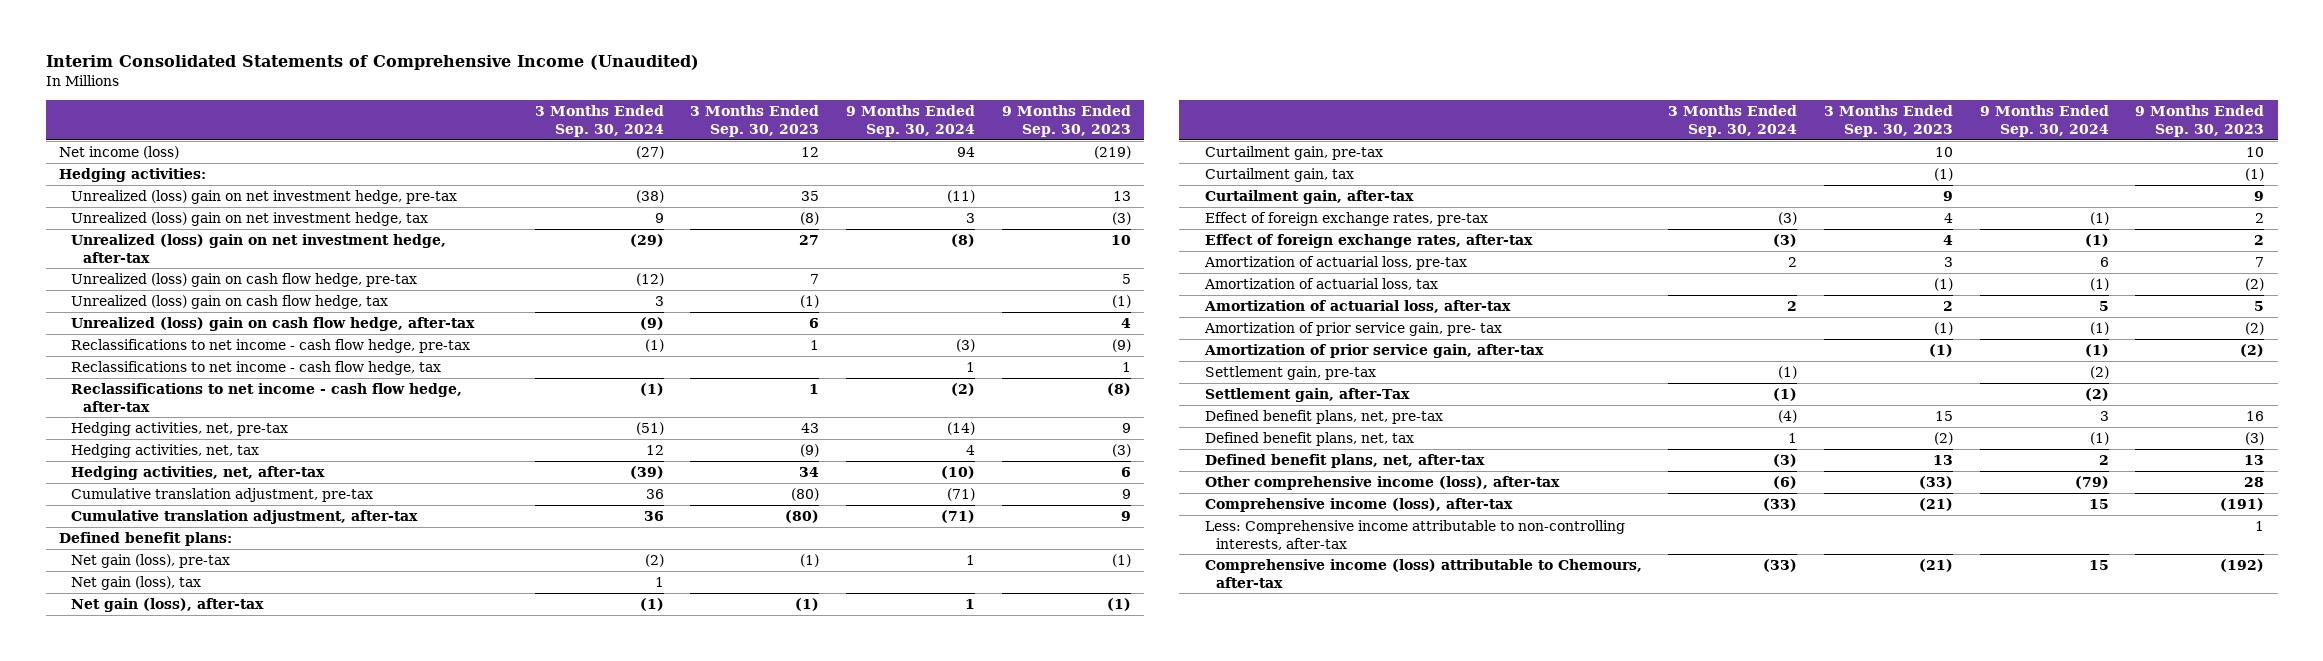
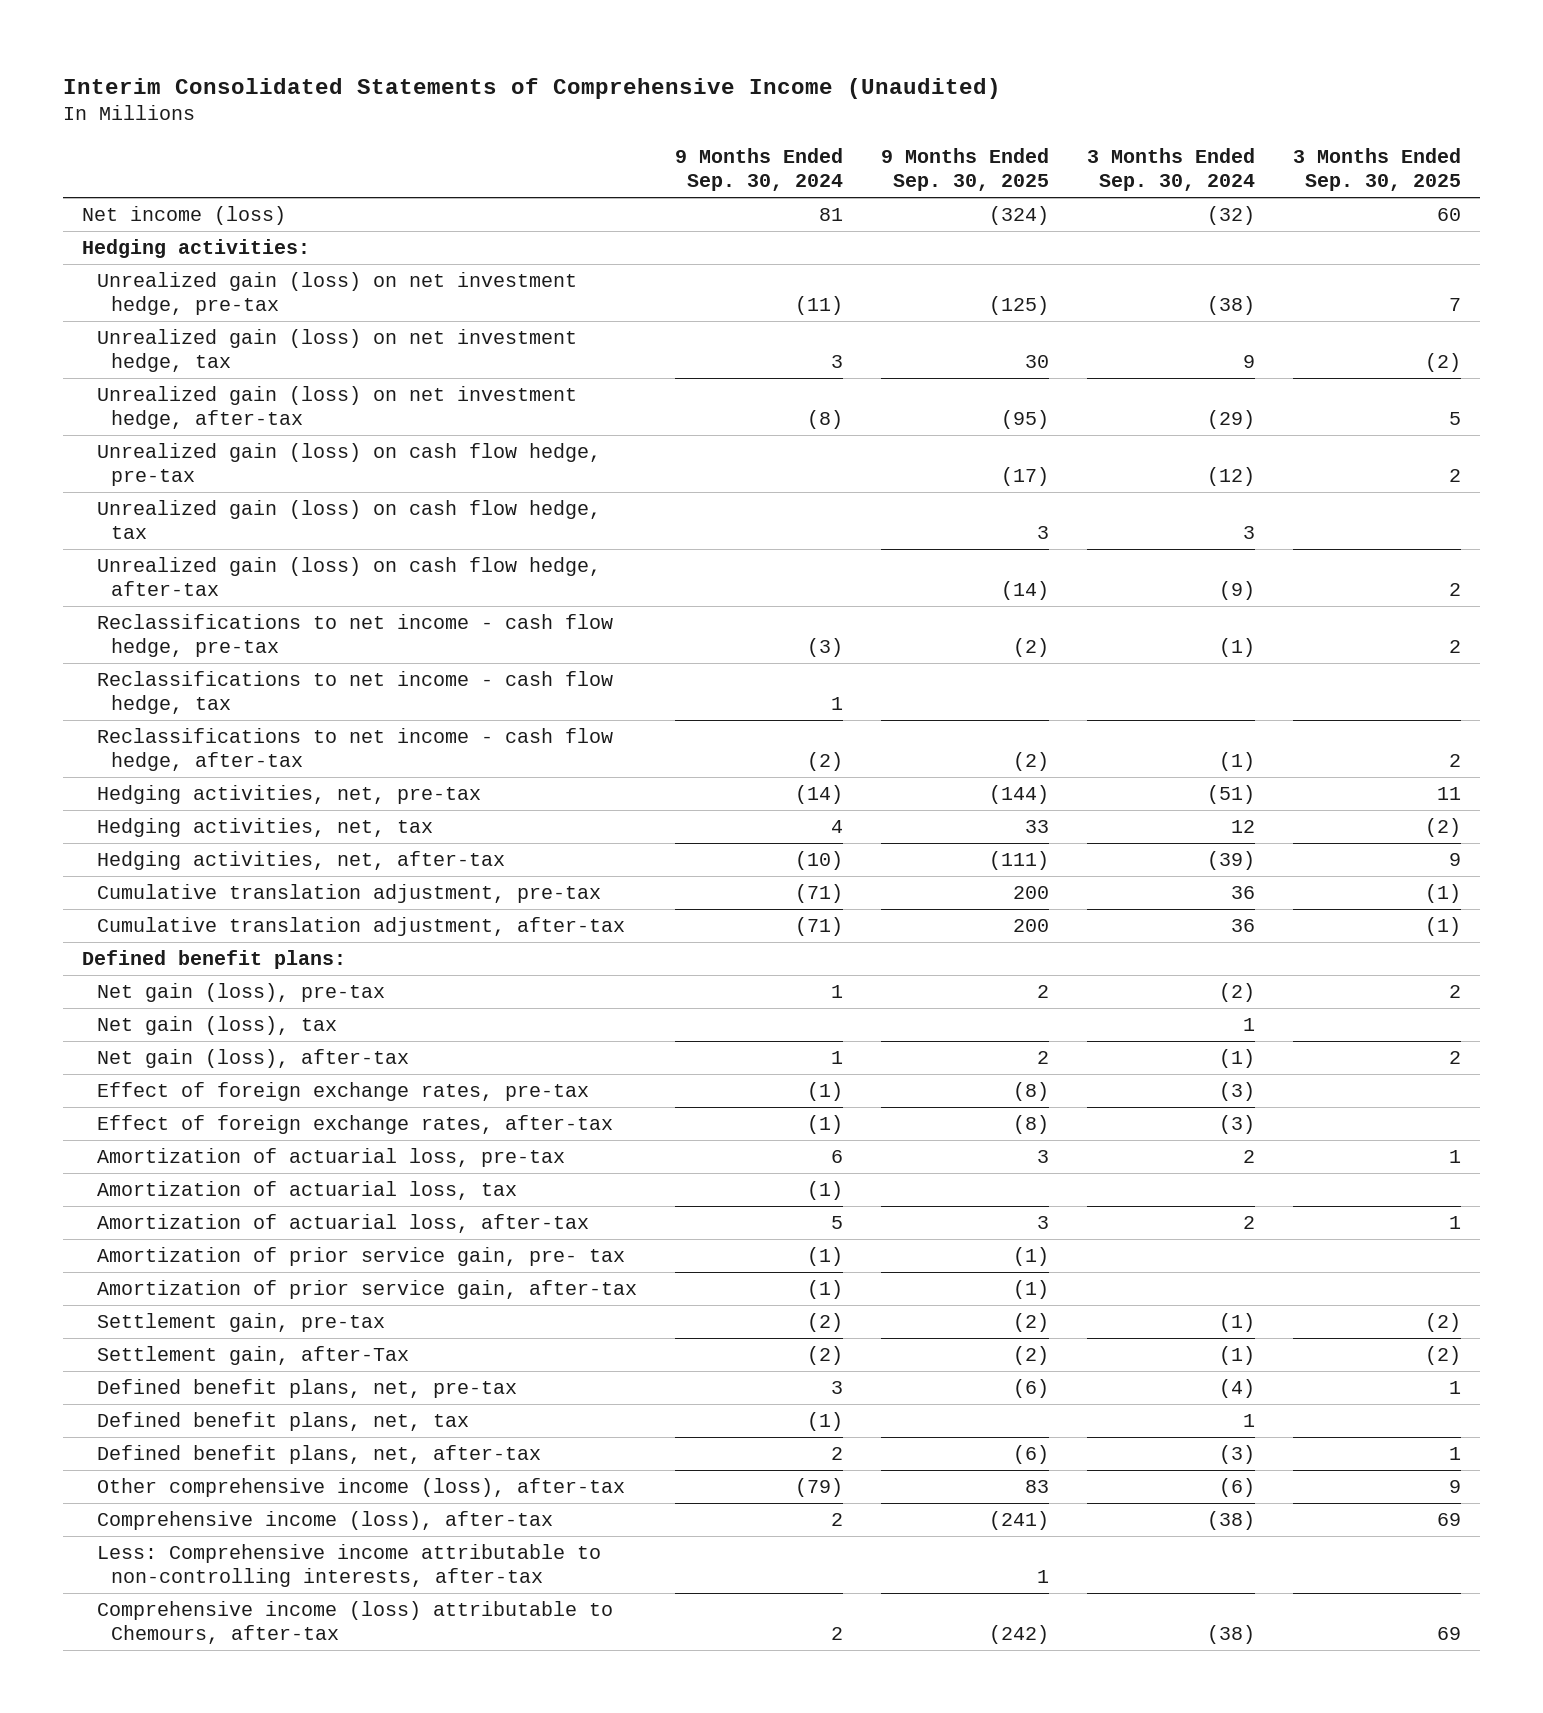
- | 3 Months Ended Sep. 30, 2024 | 3 Months Ended Sep. 30, 2023 | 9 Months Ended Sep. 30, 2024 | 9 Months Ended Sep. 30, 2023
+ | 9 Months Ended Sep. 30, 2024 | 9 Months Ended Sep. 30, 2025 | 3 Months Ended Sep. 30, 2024 | 3 Months Ended Sep. 30, 2025
- Net income (loss) | (27) | 12 | 94 | (219)
+ Net income (loss) | 81 | (324) | (32) | 60
- Unrealized (loss) gain on net investment hedge, pre-tax | (38) | 35 | (11) | 13
- Unrealized (loss) gain on net investment hedge, tax | 9 | (8) | 3 | (3)
- Unrealized (loss) gain on net investment hedge, after-tax | (29) | 27 | (8) | 10
- Unrealized (loss) gain on cash flow hedge, pre-tax | (12) | 7 | | 5
- Unrealized (loss) gain on cash flow hedge, tax | 3 | (1) | | (1)
- Unrealized (loss) gain on cash flow hedge, after-tax | (9) | 6 | | 4
+ Unrealized gain (loss) on net investment hedge, pre-tax | (11) | (125) | (38) | 7
+ Unrealized gain (loss) on net investment hedge, tax | 3 | 30 | 9 | (2)
+ Unrealized gain (loss) on net investment hedge, after-tax | (8) | (95) | (29) | 5
+ Unrealized gain (loss) on cash flow hedge, pre-tax | | (17) | (12) | 2
+ Unrealized gain (loss) on cash flow hedge, tax | | 3 | 3 |
+ Unrealized gain (loss) on cash flow hedge, after-tax | | (14) | (9) | 2
- Curtailment gain, pre-tax | | 10 | | 10
- Curtailment gain, tax | | (1) | | (1)
- Curtailment gain, after-tax | | 9 | | 9
- Comprehensive income (loss), after-tax | (33) | (21) | 15 | (191)
+ Comprehensive income (loss), after-tax | 2 | (241) | (38) | 69
- Comprehensive income (loss) attributable to Chemours, after-tax | (33) | (21) | 15 | (192)
+ Comprehensive income (loss) attributable to Chemours, after-tax | 2 | (242) | (38) | 69

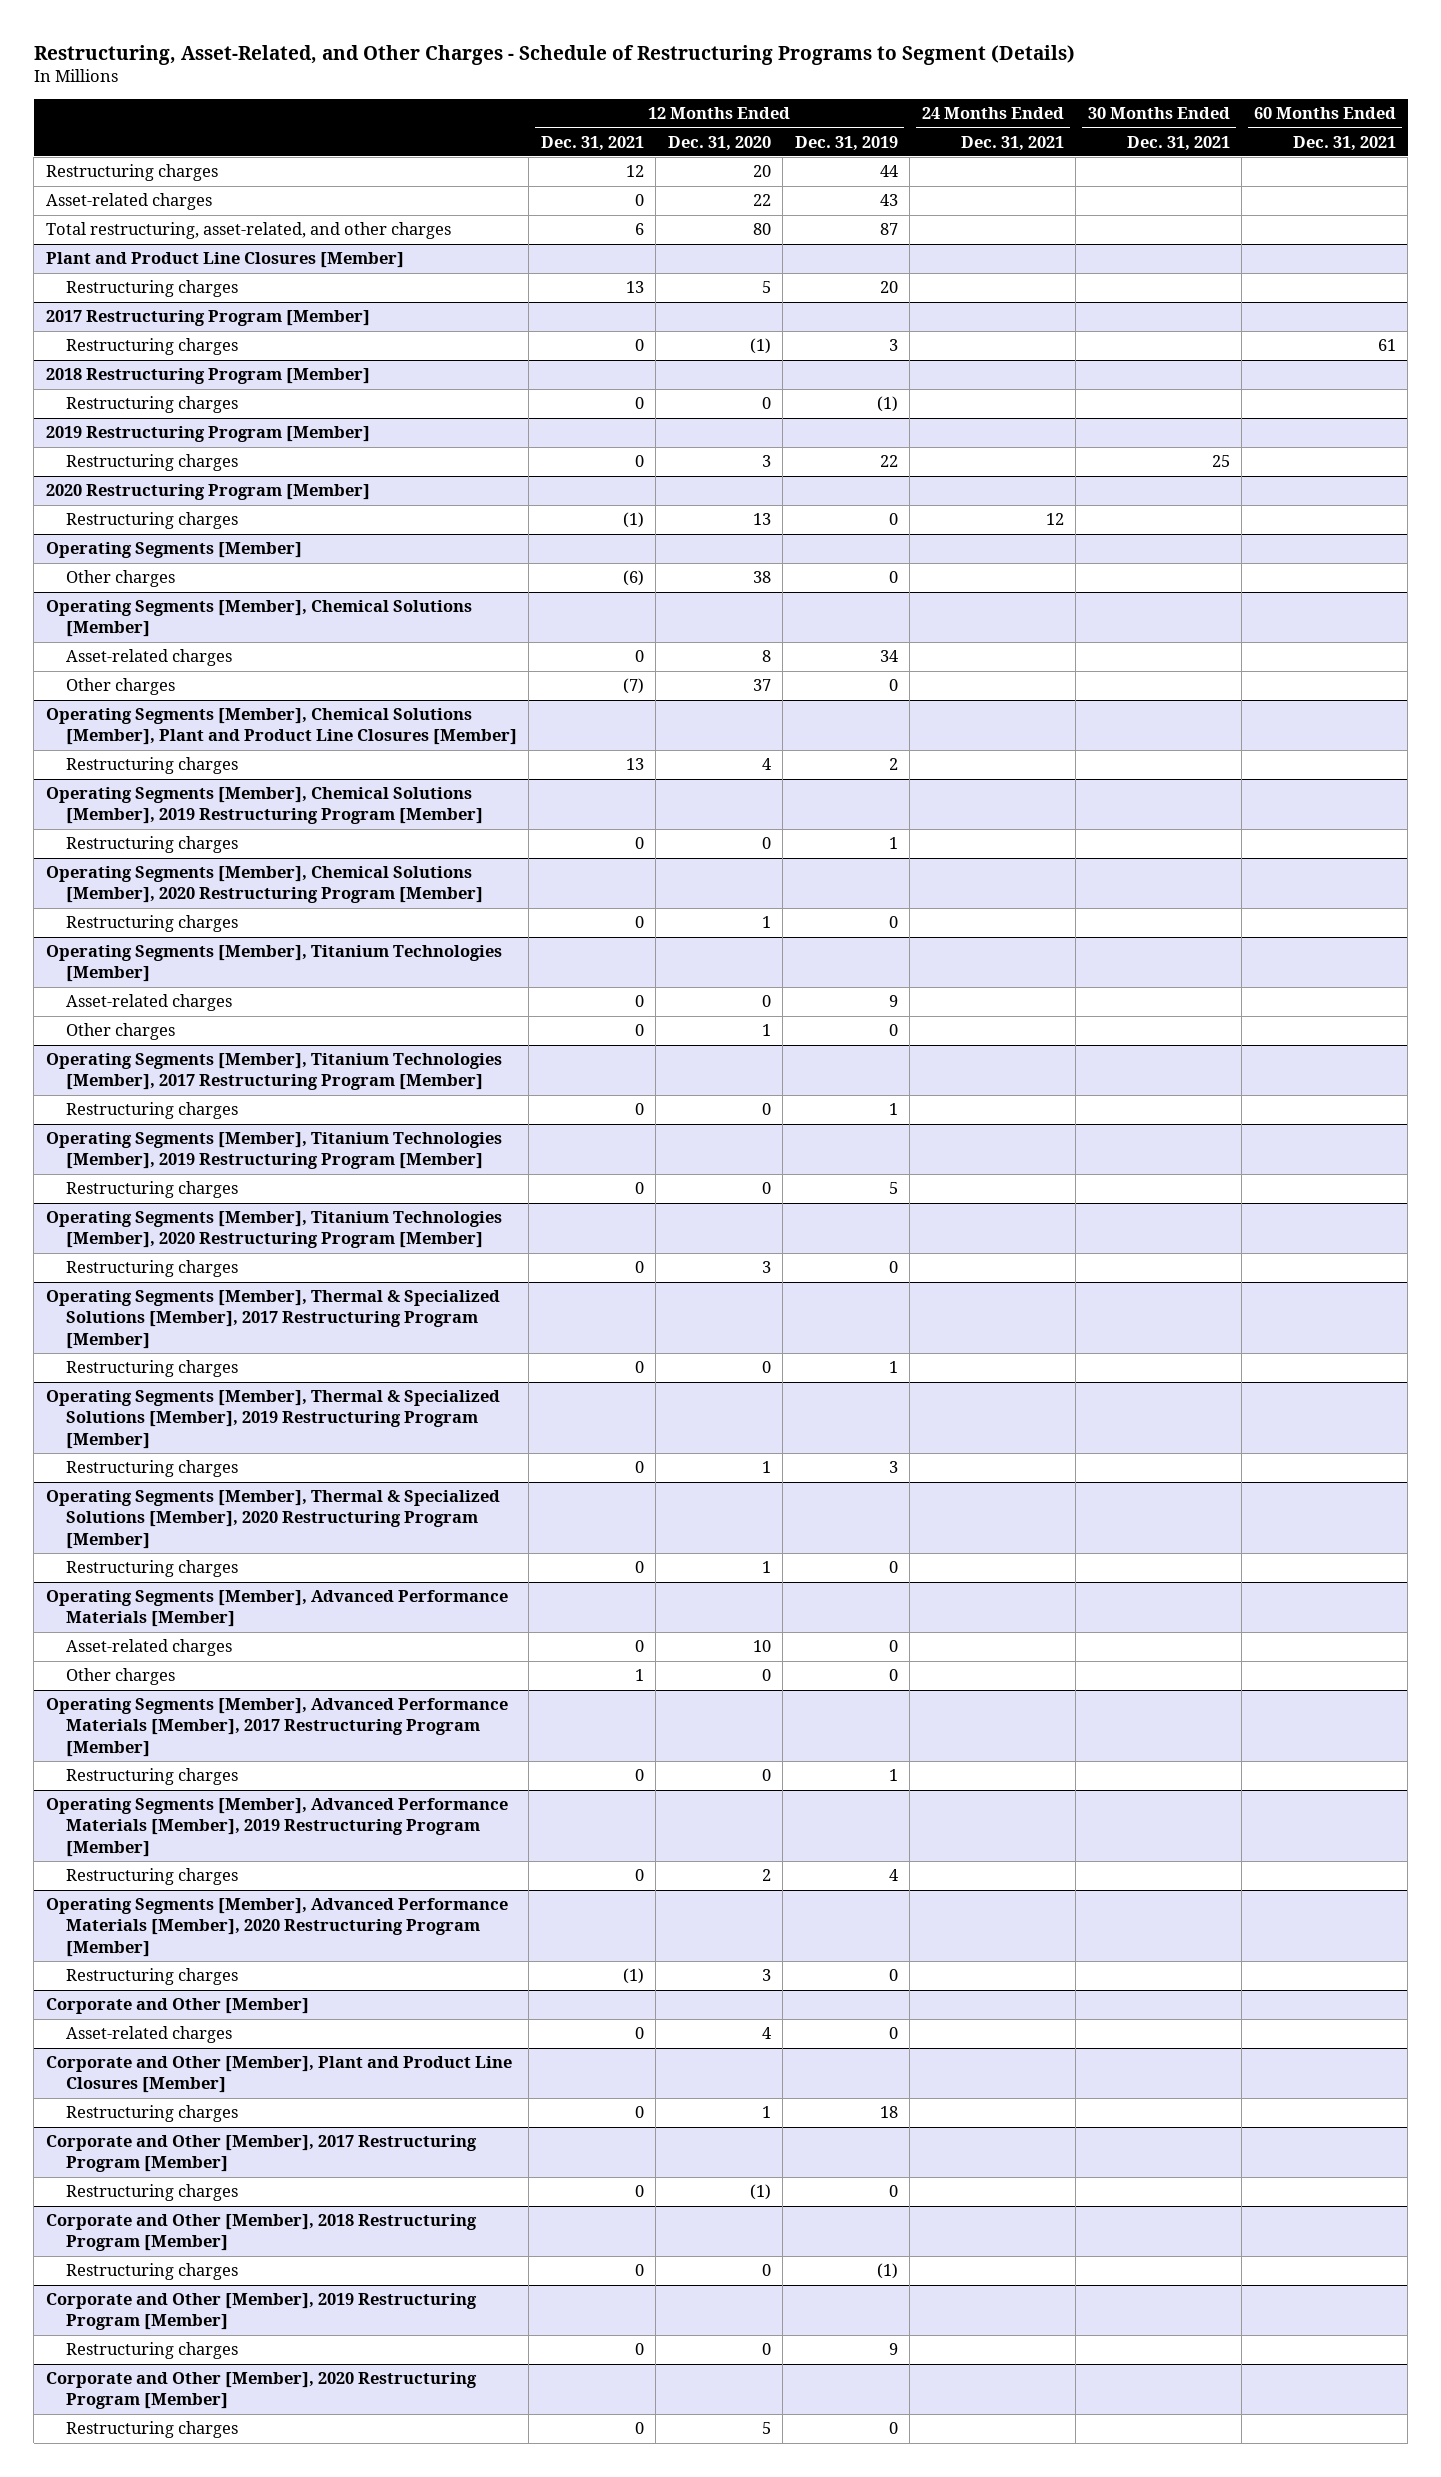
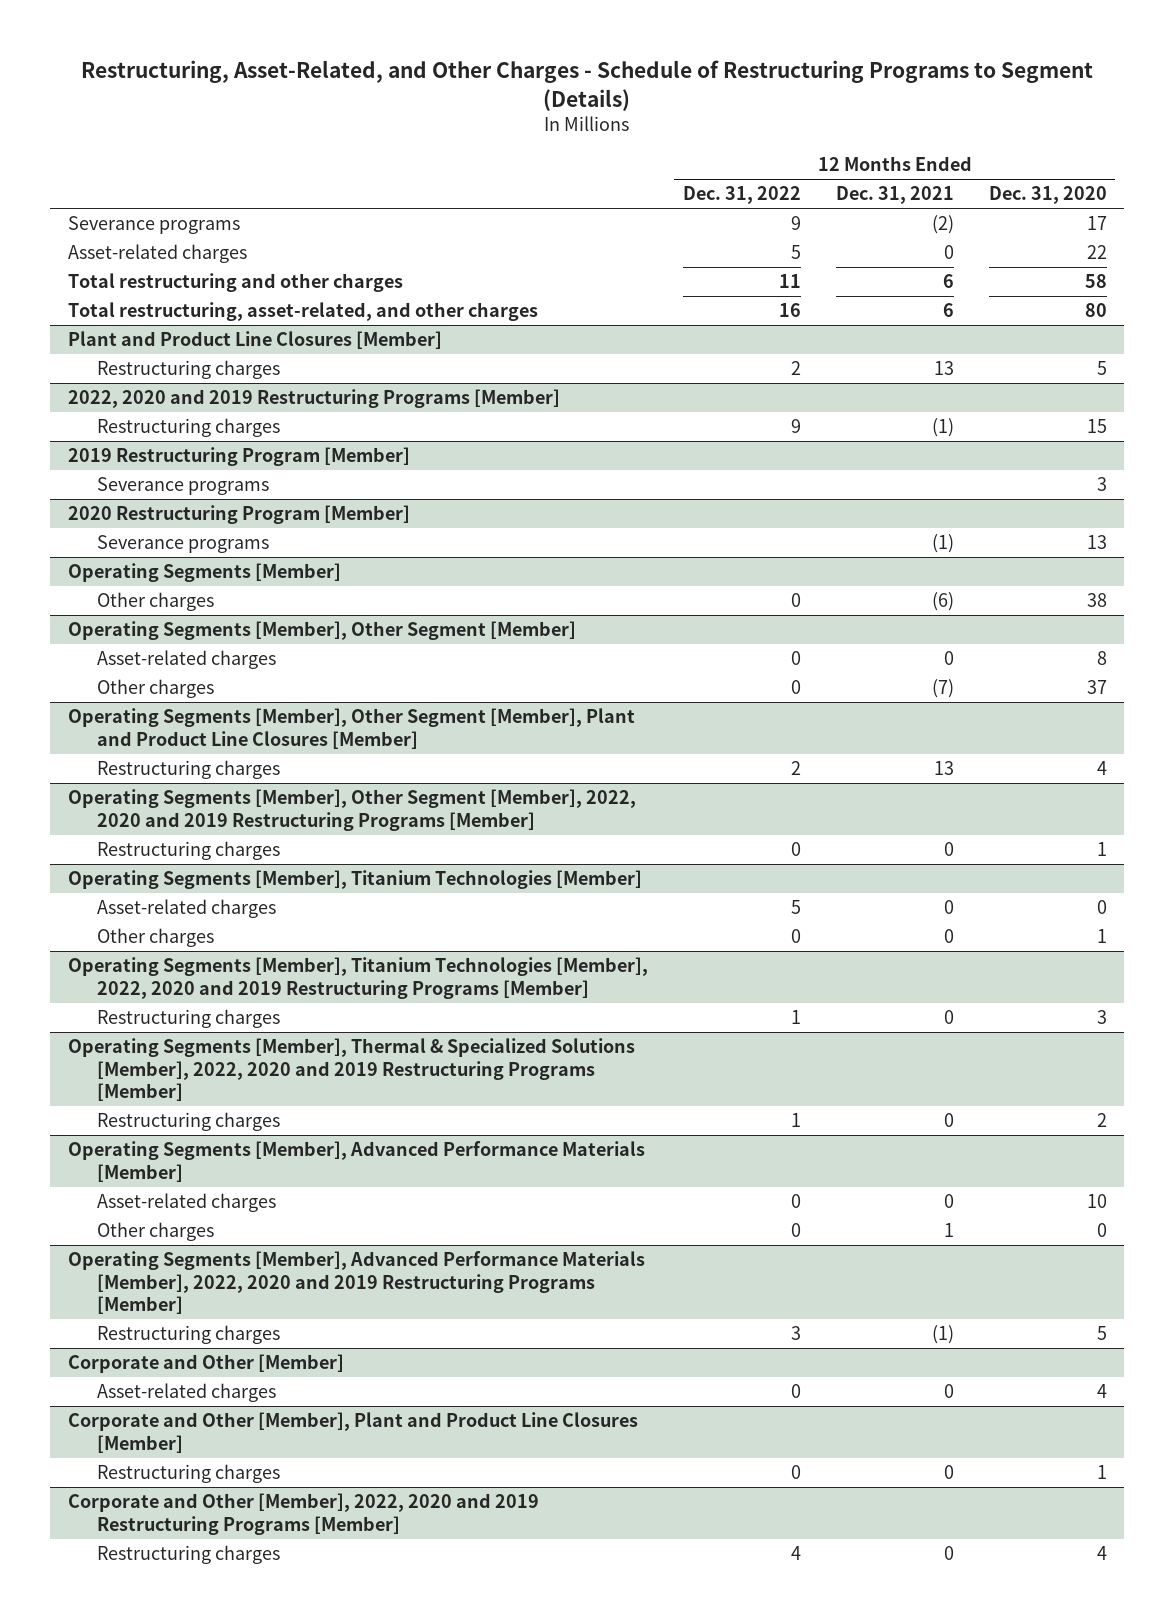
- | 12 Months Ended Dec. 31, 2021 | 12 Months Ended Dec. 31, 2020 | 12 Months Ended Dec. 31, 2019 | 24 Months Ended Dec. 31, 2021 | 30 Months Ended Dec. 31, 2021 | 60 Months Ended Dec. 31, 2021
+ | 12 Months Ended Dec. 31, 2022 | 12 Months Ended Dec. 31, 2021 | 12 Months Ended Dec. 31, 2020
- Restructuring charges | 12 | 20 | 44 | | |
+ Severance programs | 9 | (2) | 17
+ Total restructuring and other charges | 11 | 6 | 58
- 2017 Restructuring Program [Member]
- Restructuring charges | 0 | (1) | 3 | | | 61
- 2018 Restructuring Program [Member]
- Restructuring charges | 0 | 0 | (1) | | |
+ 2022, 2020 and 2019 Restructuring Programs [Member]
+ Restructuring charges | 9 | (1) | 15
@ 2019 Restructuring Program [Member]
- Restructuring charges | 0 | 3 | 22 | | 25 |
+ Severance programs | | | 3
@ 2020 Restructuring Program [Member]
- Restructuring charges | (1) | 13 | 0 | 12 | |
+ Severance programs | | (1) | 13
- Operating Segments [Member], Chemical Solutions [Member]
+ Operating Segments [Member], Other Segment [Member]
- Operating Segments [Member], Chemical Solutions [Member], Plant and Product Line Closures [Member]
+ Operating Segments [Member], Other Segment [Member], Plant and Product Line Closures [Member]
- Operating Segments [Member], Chemical Solutions [Member], 2019 Restructuring Program [Member]
- Restructuring charges | 0 | 0 | 1 | | |
- Operating Segments [Member], Chemical Solutions [Member], 2020 Restructuring Program [Member]
+ Operating Segments [Member], Other Segment [Member], 2022, 2020 and 2019 Restructuring Programs [Member]
- Operating Segments [Member], Titanium Technologies [Member], 2017 Restructuring Program [Member]
- Restructuring charges | 0 | 0 | 1 | | |
- Operating Segments [Member], Titanium Technologies [Member], 2019 Restructuring Program [Member]
- Restructuring charges | 0 | 0 | 5 | | |
- Operating Segments [Member], Titanium Technologies [Member], 2020 Restructuring Program [Member]
+ Operating Segments [Member], Titanium Technologies [Member], 2022, 2020 and 2019 Restructuring Programs [Member]
- Operating Segments [Member], Thermal & Specialized Solutions [Member], 2017 Restructuring Program [Member]
- Restructuring charges | 0 | 0 | 1 | | |
- Operating Segments [Member], Thermal & Specialized Solutions [Member], 2019 Restructuring Program [Member]
- Restructuring charges | 0 | 1 | 3 | | |
- Operating Segments [Member], Thermal & Specialized Solutions [Member], 2020 Restructuring Program [Member]
- Restructuring charges | 0 | 1 | 0 | | |
+ Operating Segments [Member], Thermal & Specialized Solutions [Member], 2022, 2020 and 2019 Restructuring Programs [Member]
+ Restructuring charges | 1 | 0 | 2
- Operating Segments [Member], Advanced Performance Materials [Member], 2017 Restructuring Program [Member]
- Restructuring charges | 0 | 0 | 1 | | |
- Operating Segments [Member], Advanced Performance Materials [Member], 2019 Restructuring Program [Member]
- Restructuring charges | 0 | 2 | 4 | | |
- Operating Segments [Member], Advanced Performance Materials [Member], 2020 Restructuring Program [Member]
- Restructuring charges | (1) | 3 | 0 | | |
+ Operating Segments [Member], Advanced Performance Materials [Member], 2022, 2020 and 2019 Restructuring Programs [Member]
+ Restructuring charges | 3 | (1) | 5
- Corporate and Other [Member], 2017 Restructuring Program [Member]
- Restructuring charges | 0 | (1) | 0 | | |
- Corporate and Other [Member], 2018 Restructuring Program [Member]
- Restructuring charges | 0 | 0 | (1) | | |
- Corporate and Other [Member], 2019 Restructuring Program [Member]
- Restructuring charges | 0 | 0 | 9 | | |
- Corporate and Other [Member], 2020 Restructuring Program [Member]
- Restructuring charges | 0 | 5 | 0 | | |
+ Corporate and Other [Member], 2022, 2020 and 2019 Restructuring Programs [Member]
+ Restructuring charges | 4 | 0 | 4

